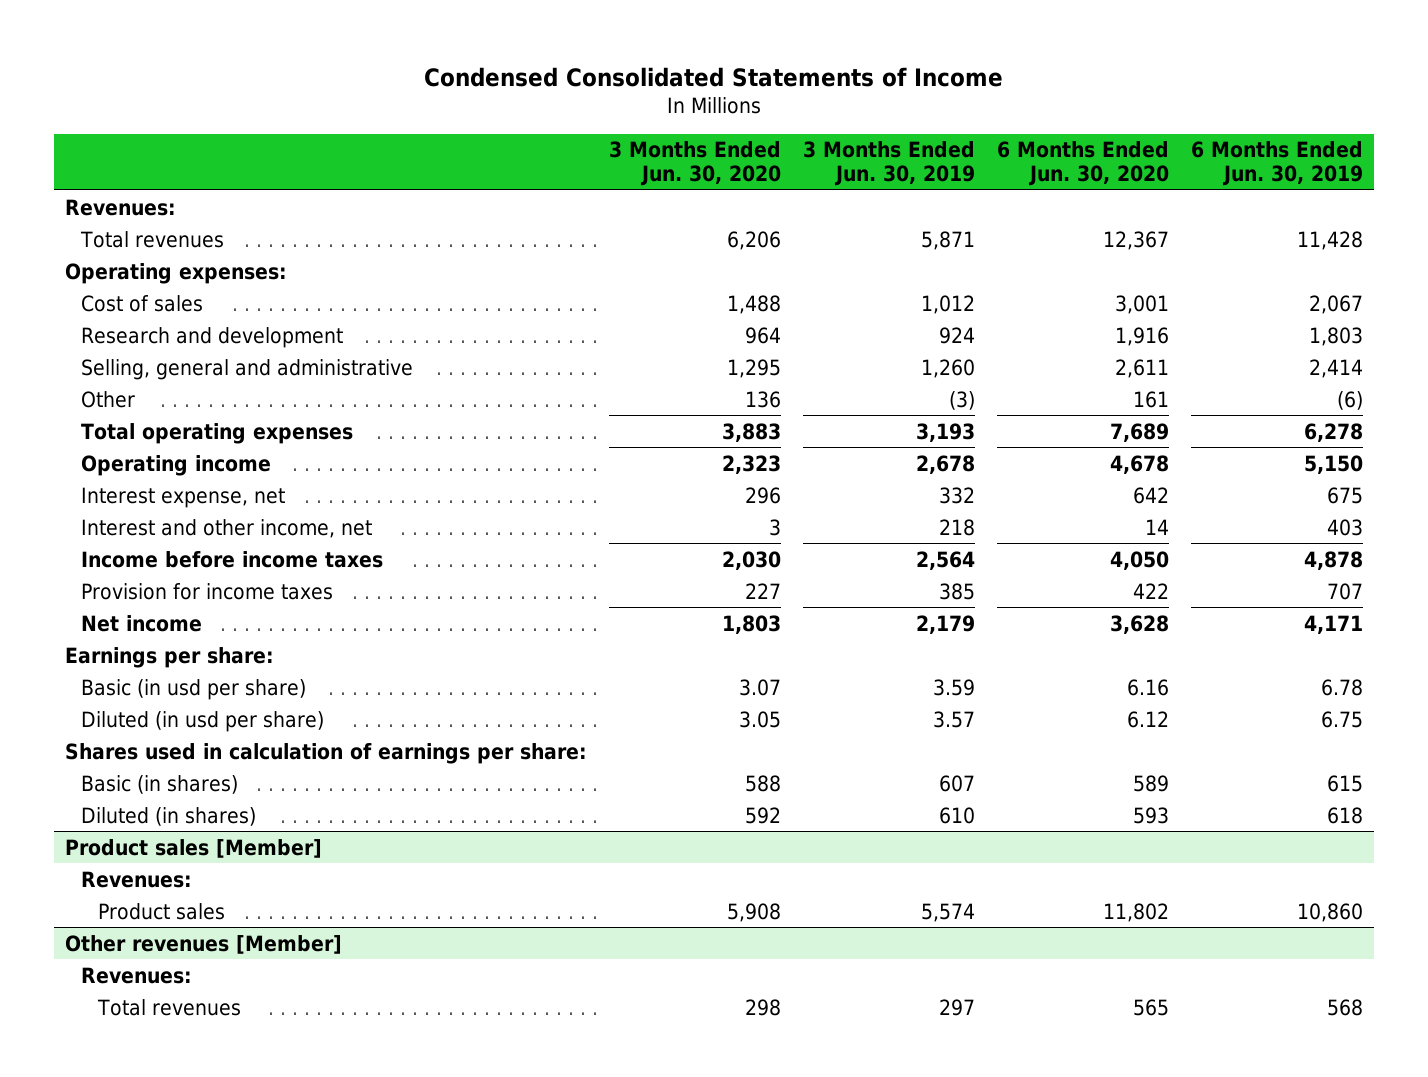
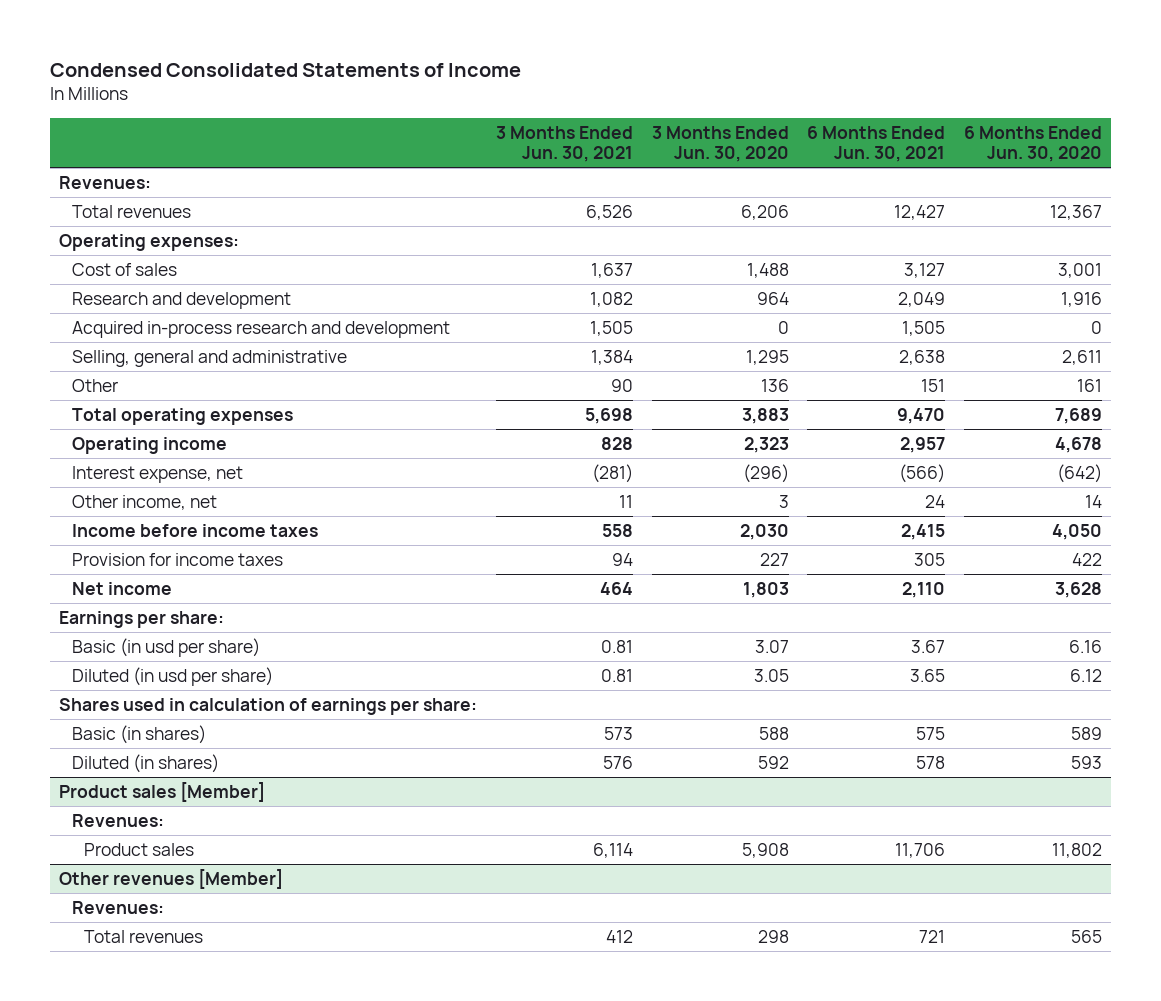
- | 3 Months Ended Jun. 30, 2020 | 3 Months Ended Jun. 30, 2019 | 6 Months Ended Jun. 30, 2020 | 6 Months Ended Jun. 30, 2019
+ | 3 Months Ended Jun. 30, 2021 | 3 Months Ended Jun. 30, 2020 | 6 Months Ended Jun. 30, 2021 | 6 Months Ended Jun. 30, 2020
+ Acquired in-process research and development | 1,505 | 0 | 1,505 | 0
- Interest expense, net | 296 | 332 | 642 | 675
- Interest and other income, net | 3 | 218 | 14 | 403
+ Interest expense, net | (281) | (296) | (566) | (642)
+ Other income, net | 11 | 3 | 24 | 14

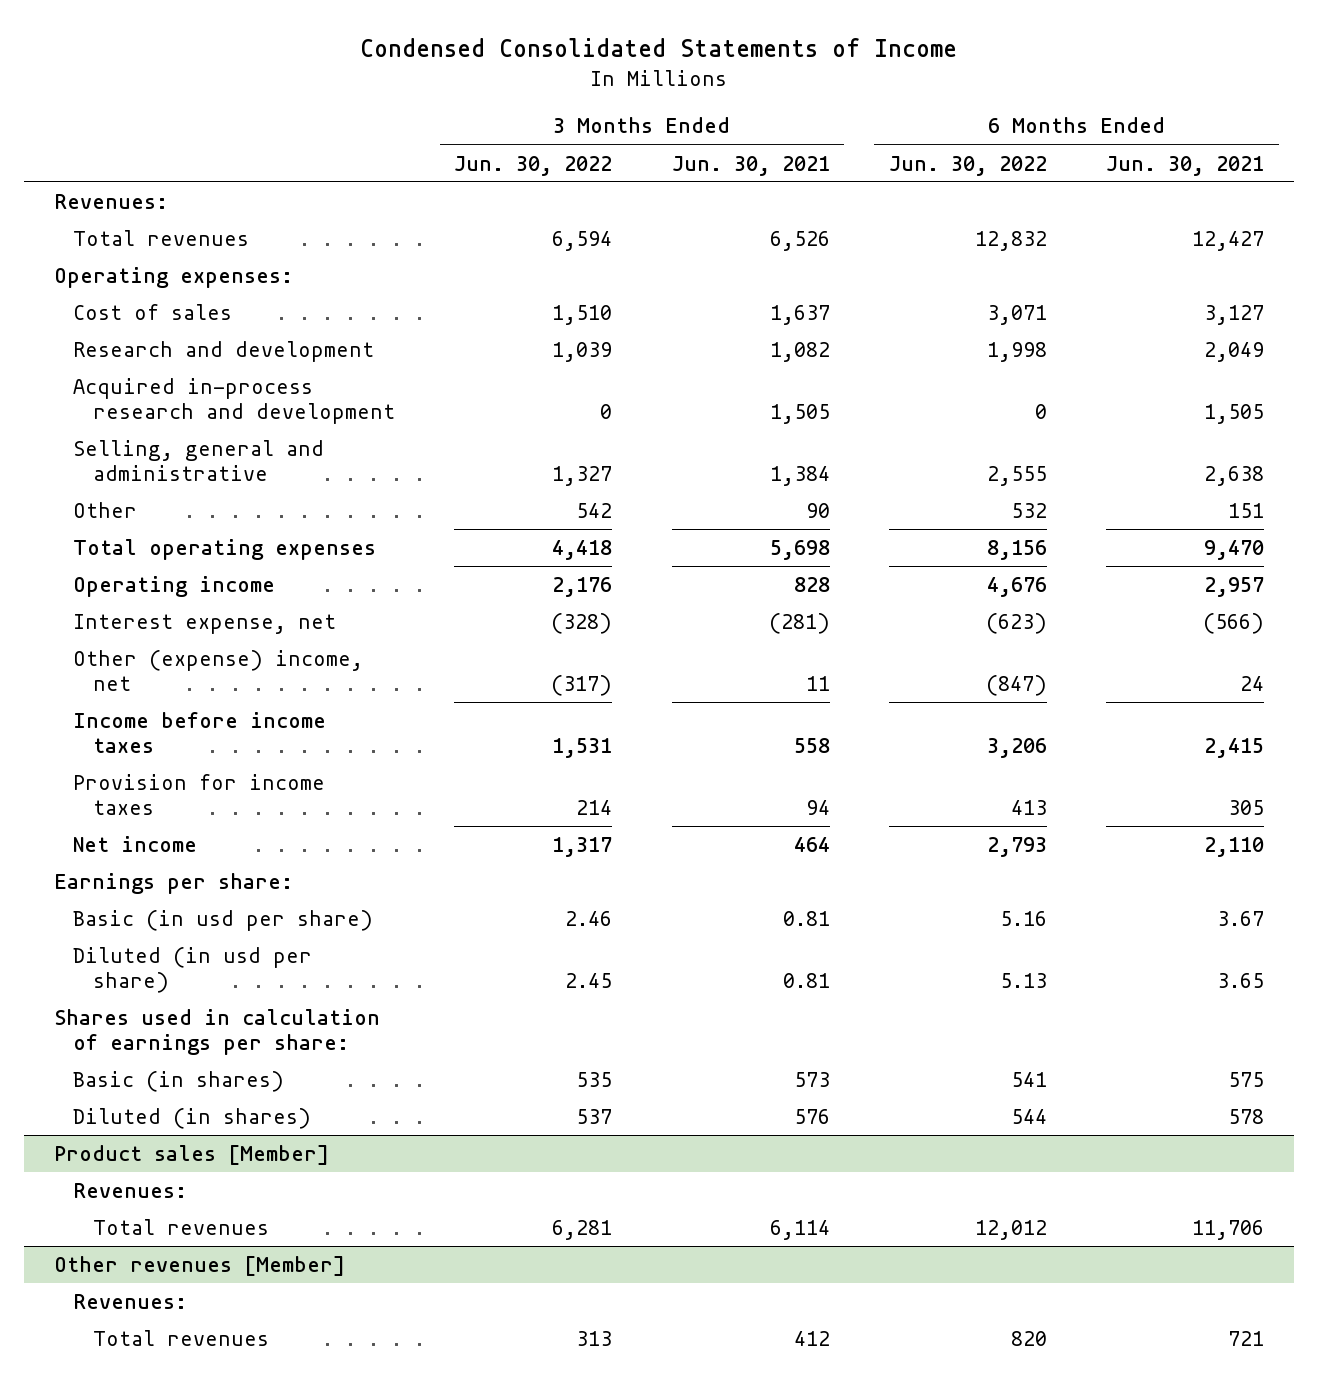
- | 3 Months Ended Jun. 30, 2021 | 3 Months Ended Jun. 30, 2020 | 6 Months Ended Jun. 30, 2021 | 6 Months Ended Jun. 30, 2020
+ | 3 Months Ended Jun. 30, 2022 | 3 Months Ended Jun. 30, 2021 | 6 Months Ended Jun. 30, 2022 | 6 Months Ended Jun. 30, 2021
- Other income, net | 11 | 3 | 24 | 14
+ Other (expense) income, net | (317) | 11 | (847) | 24
@ Product sales [Member]
- Product sales | 6,114 | 5,908 | 11,706 | 11,802
+ Total revenues | 6,281 | 6,114 | 12,012 | 11,706

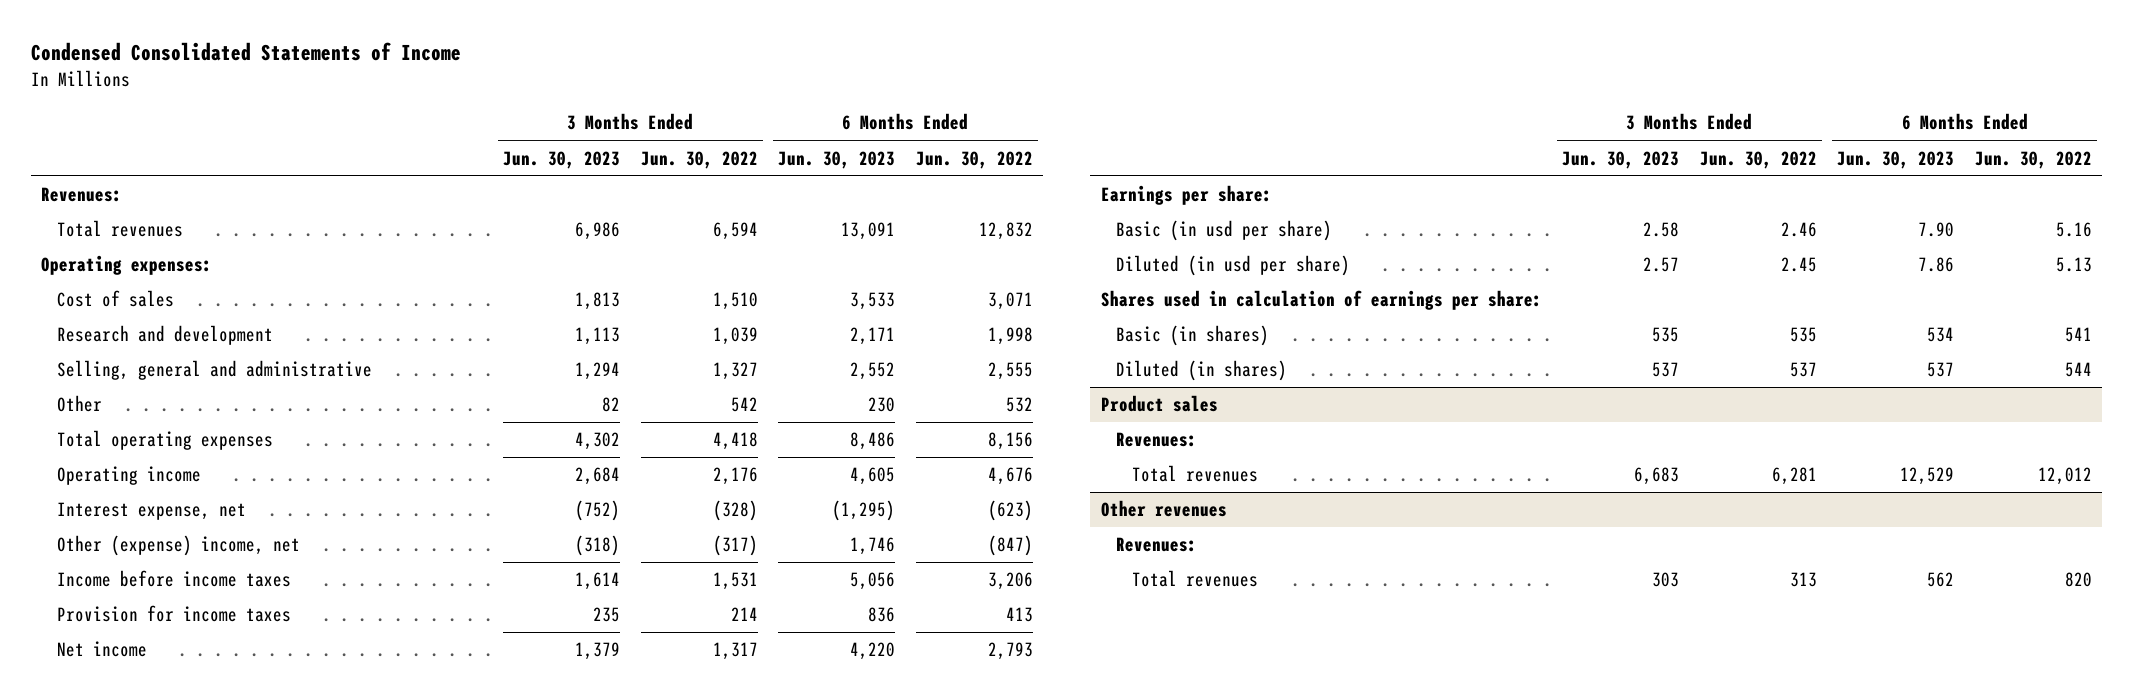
- | 3 Months Ended Jun. 30, 2022 | 3 Months Ended Jun. 30, 2021 | 6 Months Ended Jun. 30, 2022 | 6 Months Ended Jun. 30, 2021
+ | 3 Months Ended Jun. 30, 2023 | 3 Months Ended Jun. 30, 2022 | 6 Months Ended Jun. 30, 2023 | 6 Months Ended Jun. 30, 2022
- Acquired in-process research and development | 0 | 1,505 | 0 | 1,505
- Product sales [Member]
+ Product sales
- Other revenues [Member]
+ Other revenues

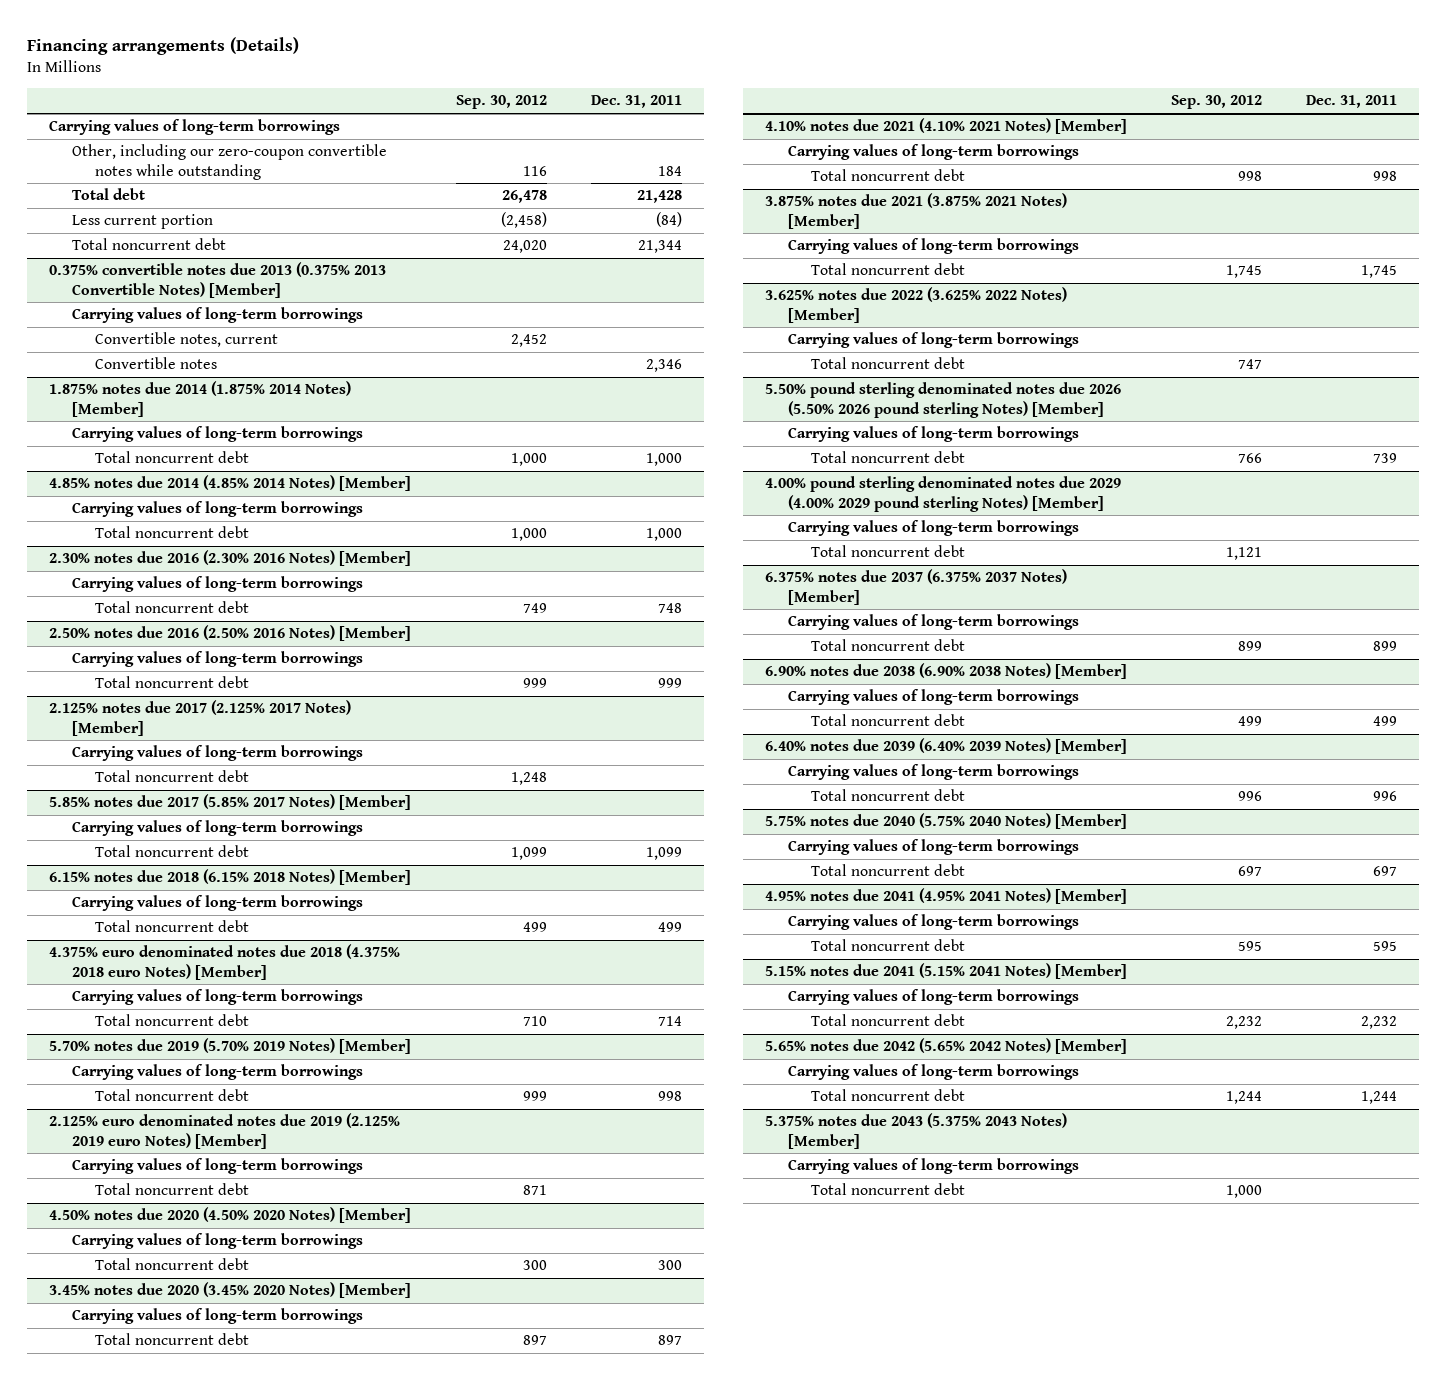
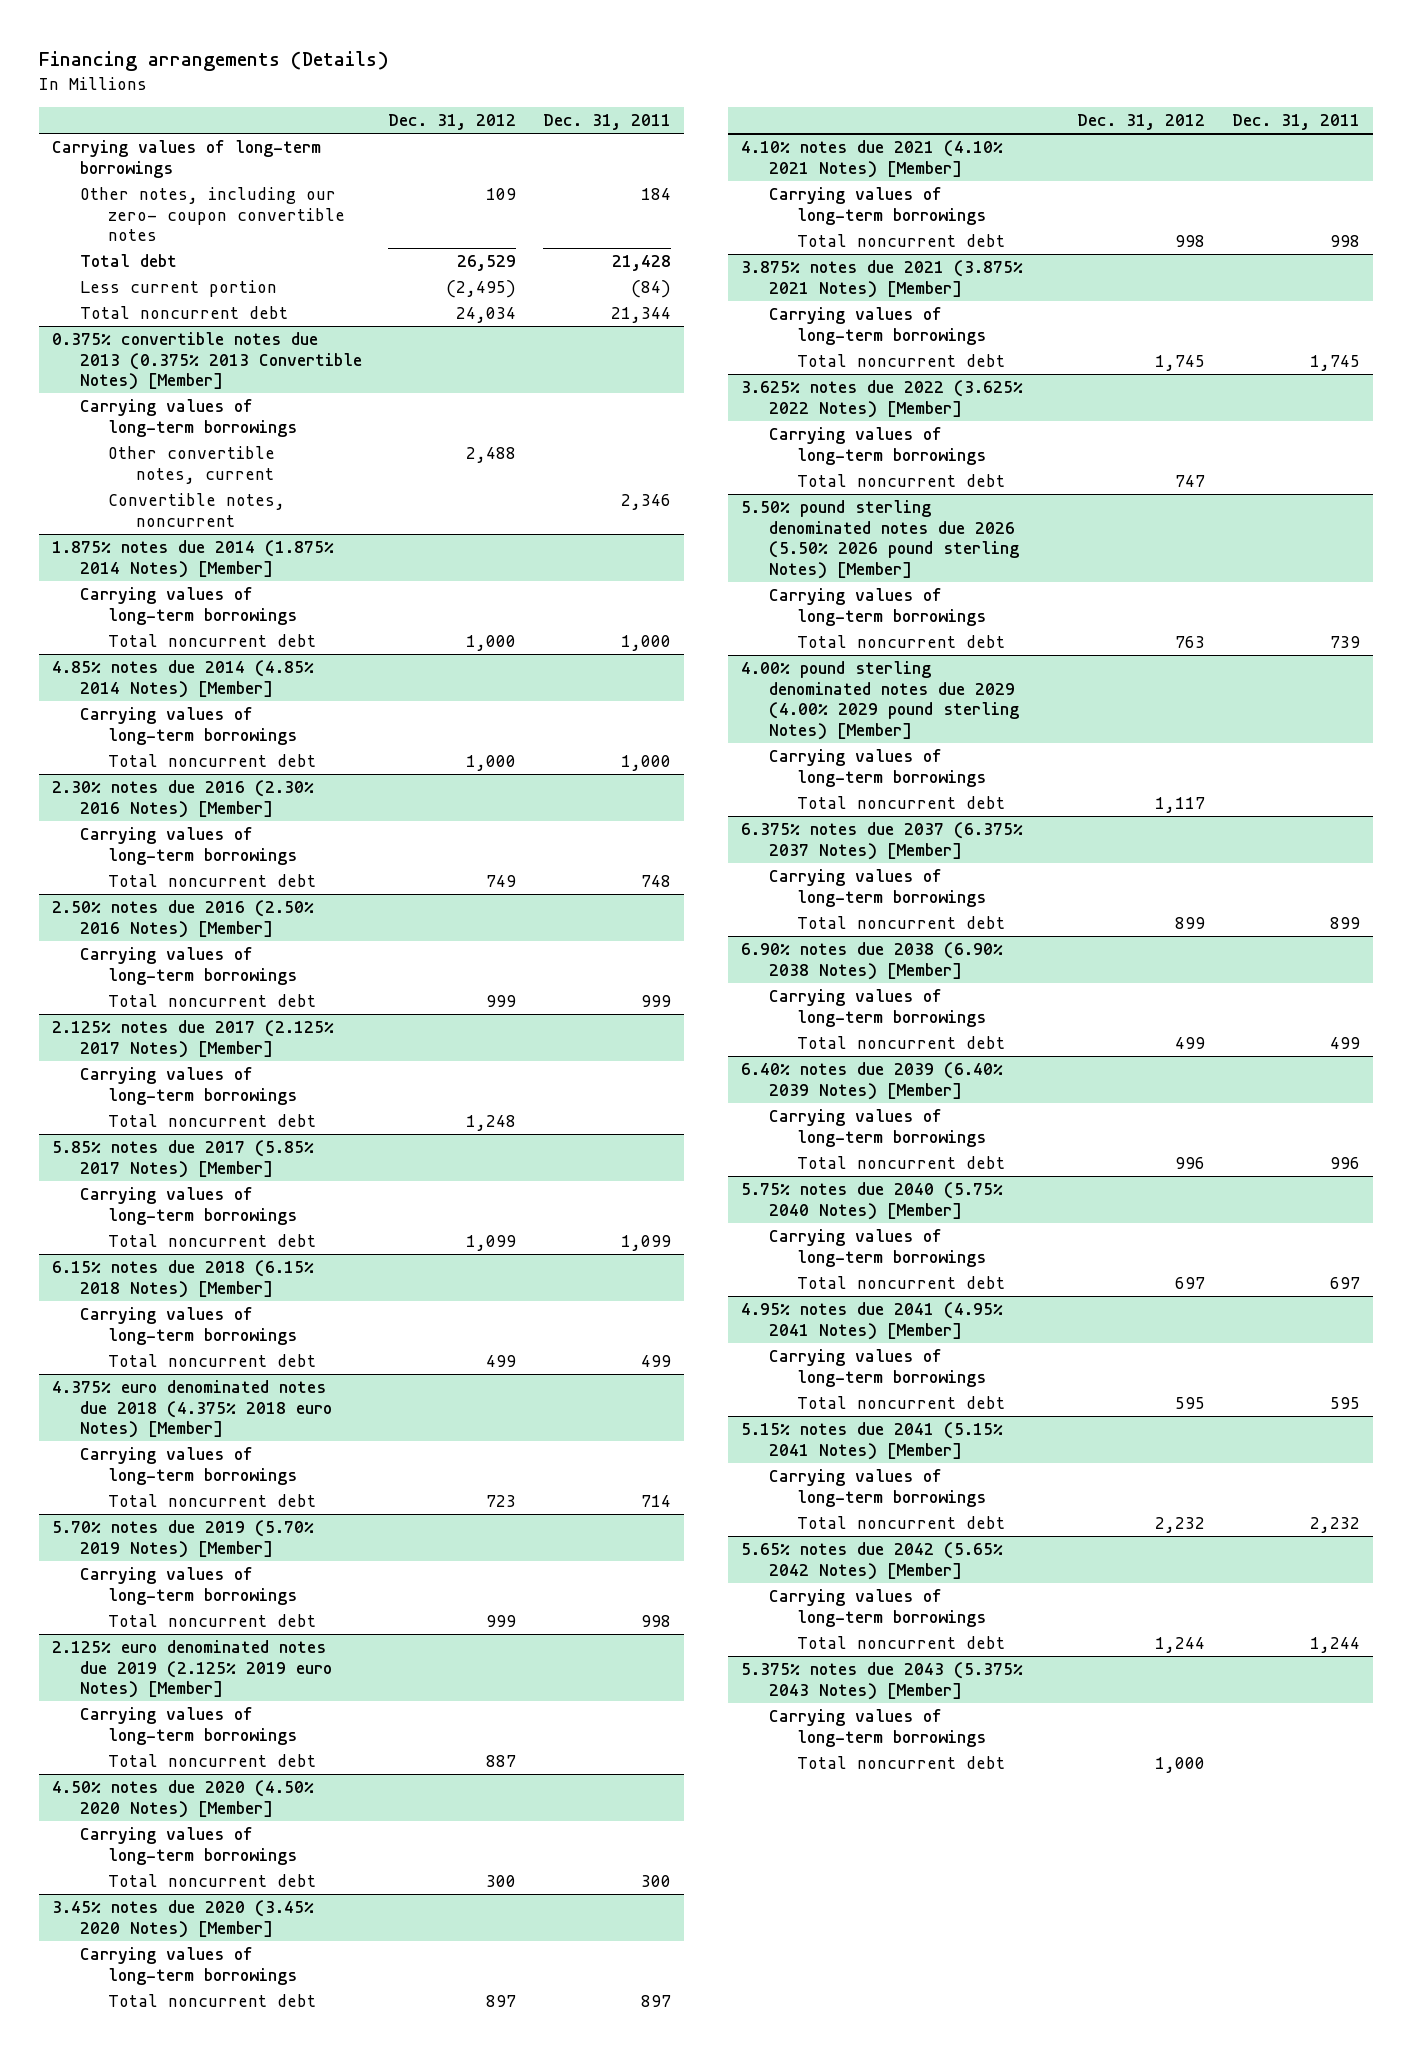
- | Sep. 30, 2012 | Dec. 31, 2011
+ | Dec. 31, 2012 | Dec. 31, 2011
- Other, including our zero-coupon convertible notes while outstanding | 116 | 184
+ Other notes, including our zero- coupon convertible notes | 109 | 184
@ 0.375% convertible notes due 2013 (0.375% 2013 Convertible Notes) [Member]
- Convertible notes, current | 2,452 |
- Convertible notes | | 2,346
+ Other convertible notes, current | 2,488 |
+ Convertible notes, noncurrent | | 2,346

